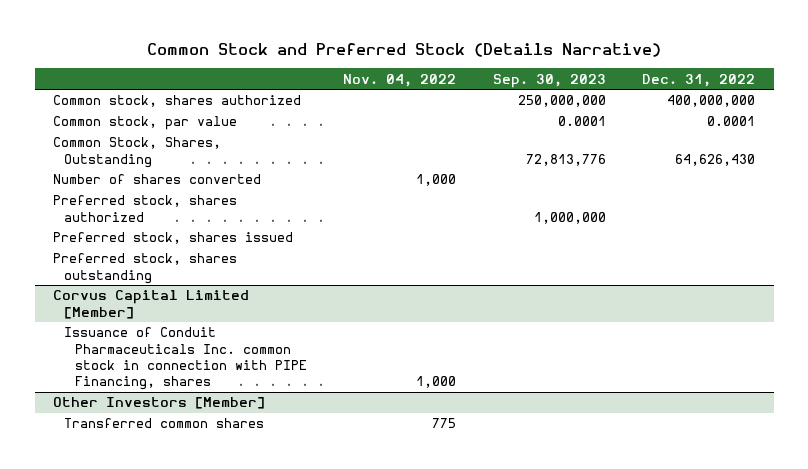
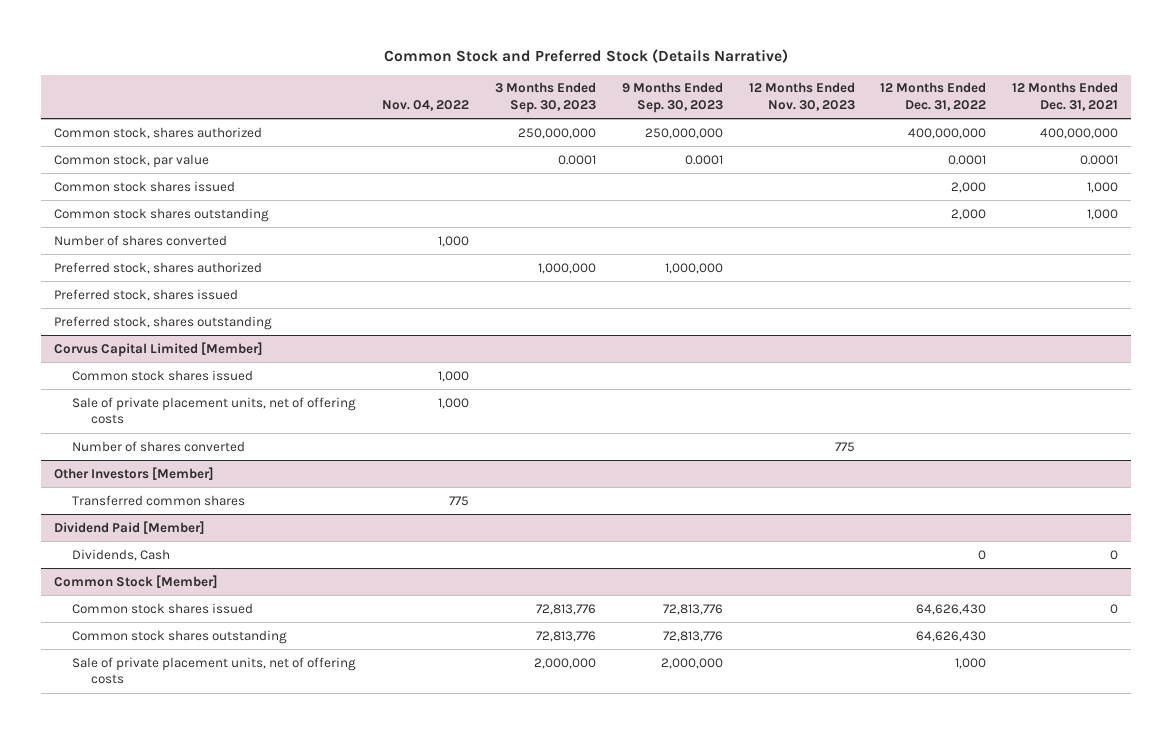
- | Nov. 04, 2022 | Sep. 30, 2023 | Dec. 31, 2022
+ | Nov. 04, 2022 | 3 Months Ended Sep. 30, 2023 | 9 Months Ended Sep. 30, 2023 | 12 Months Ended Nov. 30, 2023 | 12 Months Ended Dec. 31, 2022 | 12 Months Ended Dec. 31, 2021
- Common Stock, Shares, Outstanding | | 72,813,776 | 64,626,430
+ Common stock shares issued | | | | | 2,000 | 1,000
+ Common stock shares outstanding | | | | | 2,000 | 1,000
@ Corvus Capital Limited [Member]
- Issuance of Conduit Pharmaceuticals Inc. common stock in connection with PIPE Financing, shares | 1,000 | |
+ Common stock shares issued | 1,000 | | | | |
+ Sale of private placement units, net of offering costs | 1,000 | | | | |
+ Number of shares converted | | | | 775 | |
+ Dividend Paid [Member]
+ Dividends, Cash | | | | | 0 | 0
+ Common Stock [Member]
+ Common stock shares issued | | 72,813,776 | 72,813,776 | | 64,626,430 | 0
+ Common stock shares outstanding | | 72,813,776 | 72,813,776 | | 64,626,430 |
+ Sale of private placement units, net of offering costs | | 2,000,000 | 2,000,000 | | 1,000 |

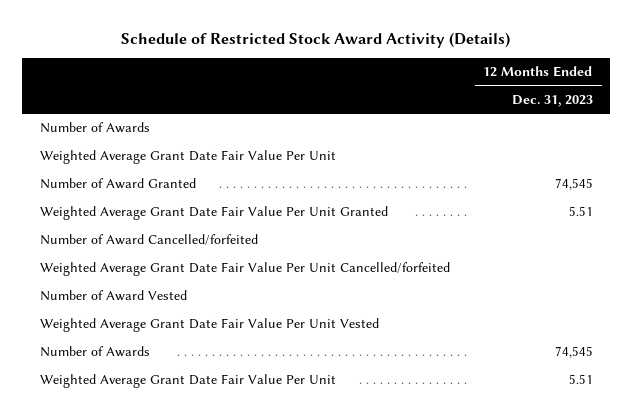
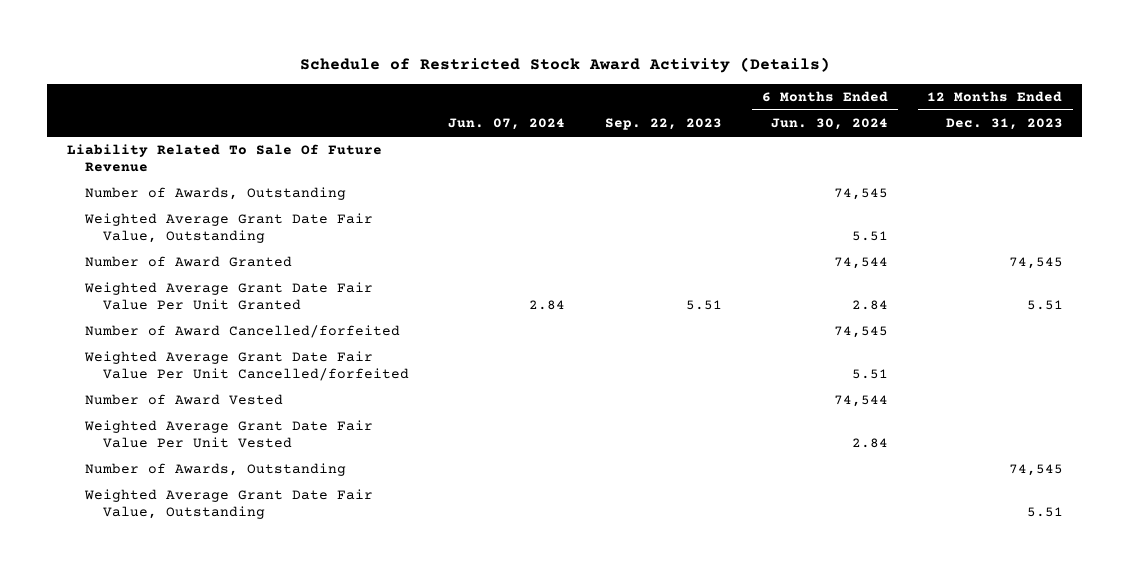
- | 12 Months Ended Dec. 31, 2023
+ | Jun. 07, 2024 | Sep. 22, 2023 | 6 Months Ended Jun. 30, 2024 | 12 Months Ended Dec. 31, 2023
- Number of Awards
- Weighted Average Grant Date Fair Value Per Unit
+ Liability Related To Sale Of Future Revenue
+ Number of Awards, Outstanding | | | 74,545 |
+ Weighted Average Grant Date Fair Value, Outstanding | | | 5.51 |
- Number of Awards | 74,545
- Weighted Average Grant Date Fair Value Per Unit | 5.51
+ Number of Awards, Outstanding | | | | 74,545
+ Weighted Average Grant Date Fair Value, Outstanding | | | | 5.51

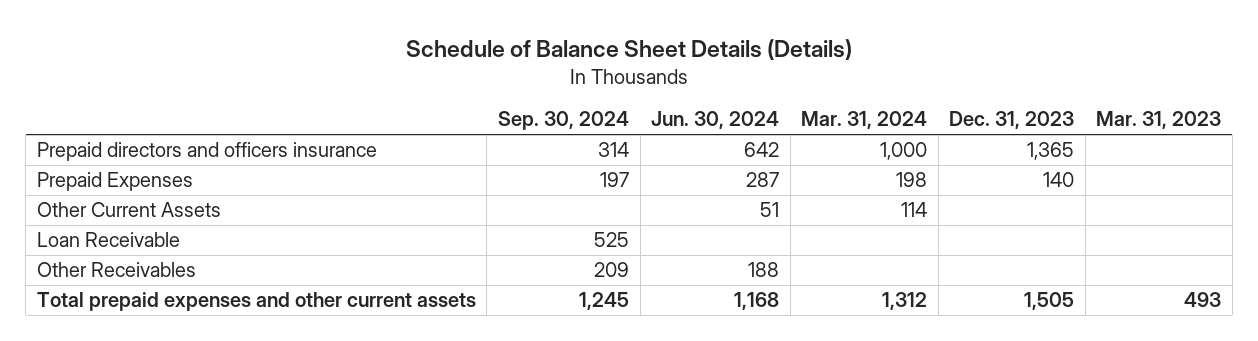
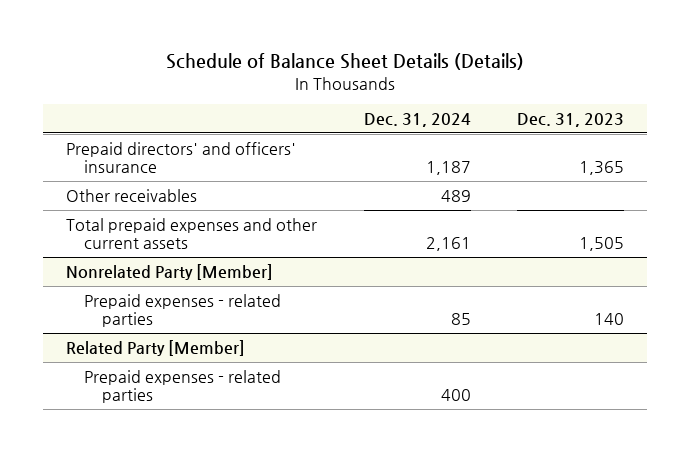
- | Sep. 30, 2024 | Jun. 30, 2024 | Mar. 31, 2024 | Dec. 31, 2023 | Mar. 31, 2023
+ | Dec. 31, 2024 | Dec. 31, 2023
- Prepaid directors and officers insurance | 314 | 642 | 1,000 | 1,365 |
- Prepaid Expenses | 197 | 287 | 198 | 140 |
- Other Current Assets | | 51 | 114 | |
- Loan Receivable | 525 | | | |
- Other Receivables | 209 | 188 | | |
+ Prepaid directors' and officers' insurance | 1,187 | 1,365
+ Other receivables | 489 |
+ Nonrelated Party [Member]
+ Prepaid expenses - related parties | 85 | 140
+ Related Party [Member]
+ Prepaid expenses - related parties | 400 |

